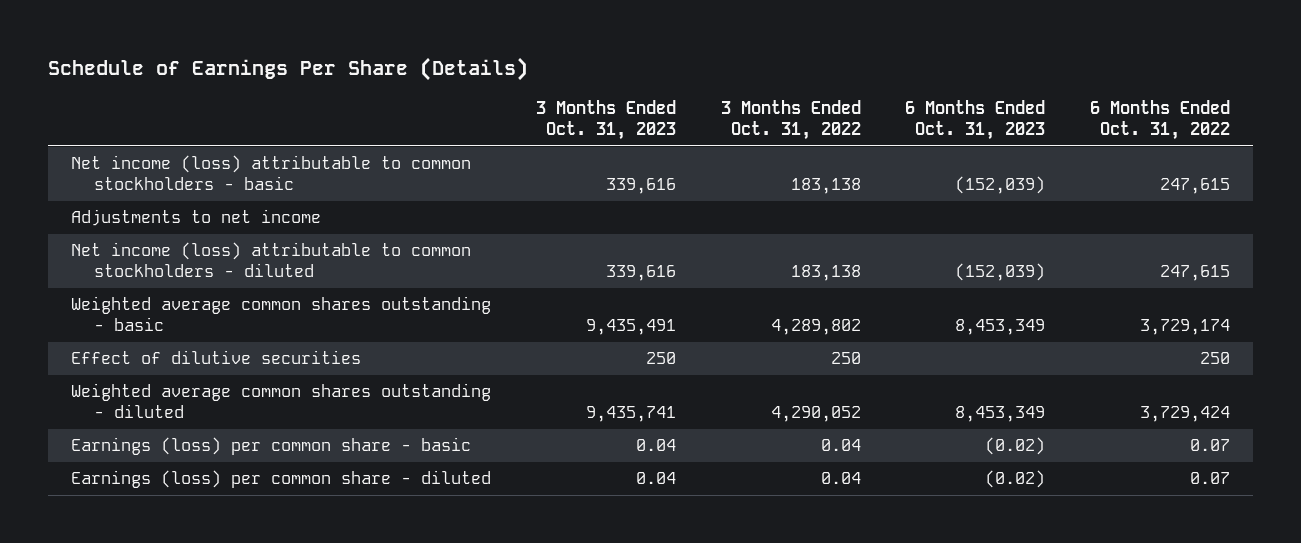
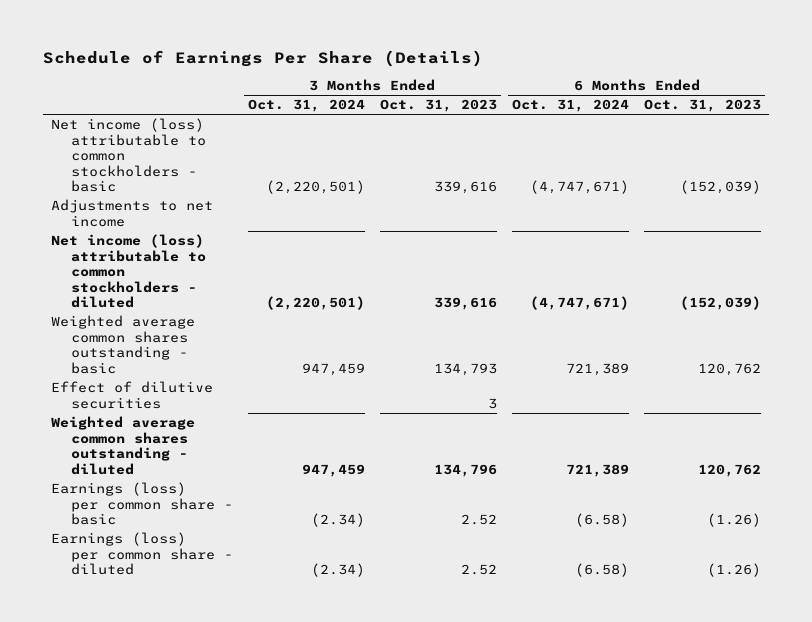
- | 3 Months Ended Oct. 31, 2023 | 3 Months Ended Oct. 31, 2022 | 6 Months Ended Oct. 31, 2023 | 6 Months Ended Oct. 31, 2022
+ | 3 Months Ended Oct. 31, 2024 | 3 Months Ended Oct. 31, 2023 | 6 Months Ended Oct. 31, 2024 | 6 Months Ended Oct. 31, 2023
- Weighted average common shares outstanding - basic | 9,435,491 | 4,289,802 | 8,453,349 | 3,729,174
- Effect of dilutive securities | 250 | 250 | | 250
- Weighted average common shares outstanding - diluted | 9,435,741 | 4,290,052 | 8,453,349 | 3,729,424
- Earnings (loss) per common share - basic | 0.04 | 0.04 | (0.02) | 0.07
- Earnings (loss) per common share - diluted | 0.04 | 0.04 | (0.02) | 0.07
+ Weighted average common shares outstanding - basic | 947,459 | 134,793 | 721,389 | 120,762
+ Effect of dilutive securities | | 3 | |
+ Weighted average common shares outstanding - diluted | 947,459 | 134,796 | 721,389 | 120,762
+ Earnings (loss) per common share - basic | (2.34) | 2.52 | (6.58) | (1.26)
+ Earnings (loss) per common share - diluted | (2.34) | 2.52 | (6.58) | (1.26)

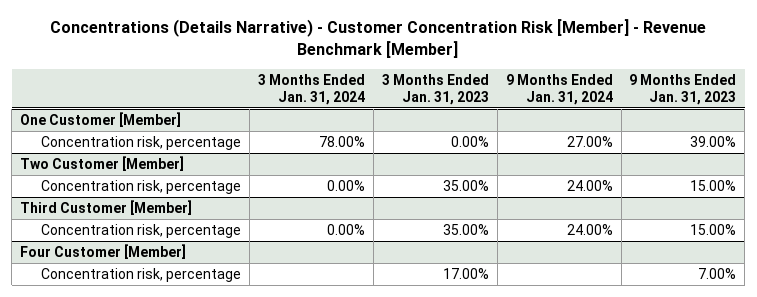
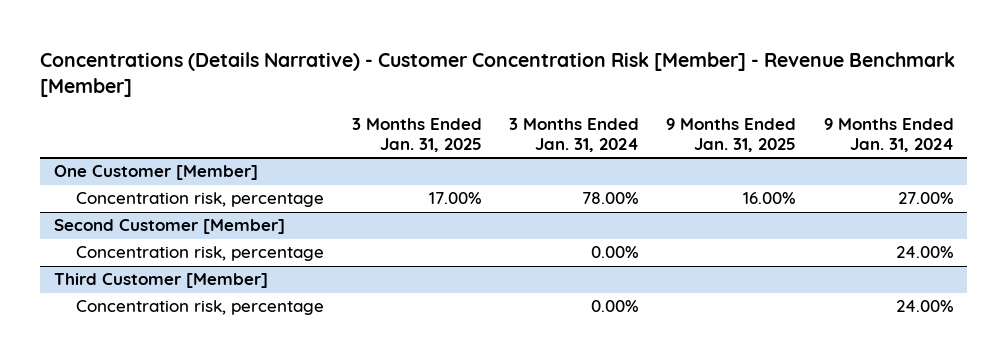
- | 3 Months Ended Jan. 31, 2024 | 3 Months Ended Jan. 31, 2023 | 9 Months Ended Jan. 31, 2024 | 9 Months Ended Jan. 31, 2023
+ | 3 Months Ended Jan. 31, 2025 | 3 Months Ended Jan. 31, 2024 | 9 Months Ended Jan. 31, 2025 | 9 Months Ended Jan. 31, 2024
- Two Customer [Member]
+ Second Customer [Member]
- Four Customer [Member]
- Concentration risk, percentage | | 17.00% | | 7.00%

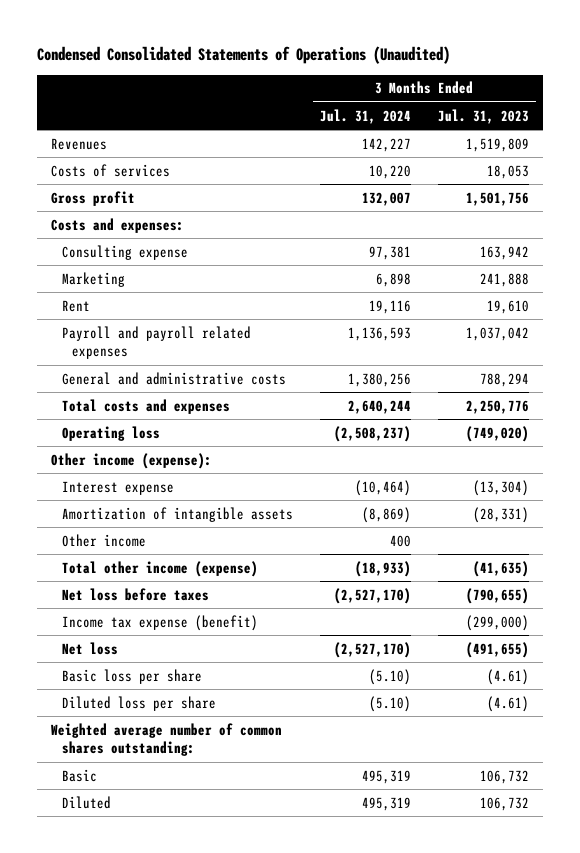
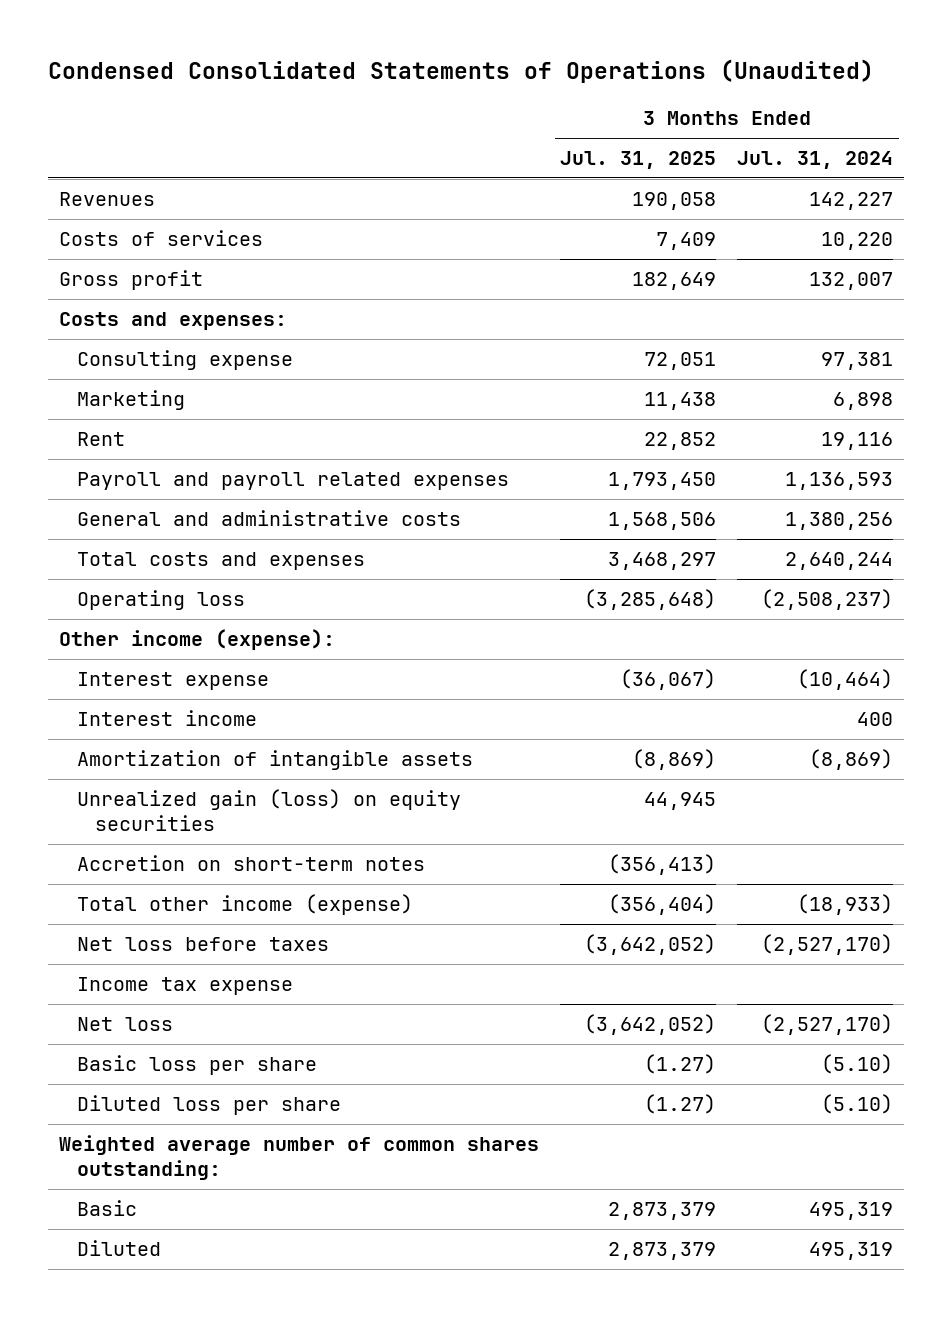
- | 3 Months Ended Jul. 31, 2024 | 3 Months Ended Jul. 31, 2023
+ | 3 Months Ended Jul. 31, 2025 | 3 Months Ended Jul. 31, 2024
+ Interest income | | 400
- Other income | 400 |
+ Unrealized gain (loss) on equity securities | 44,945 |
+ Accretion on short-term notes | (356,413) |
- Income tax expense (benefit) | | (299,000)
+ Income tax expense

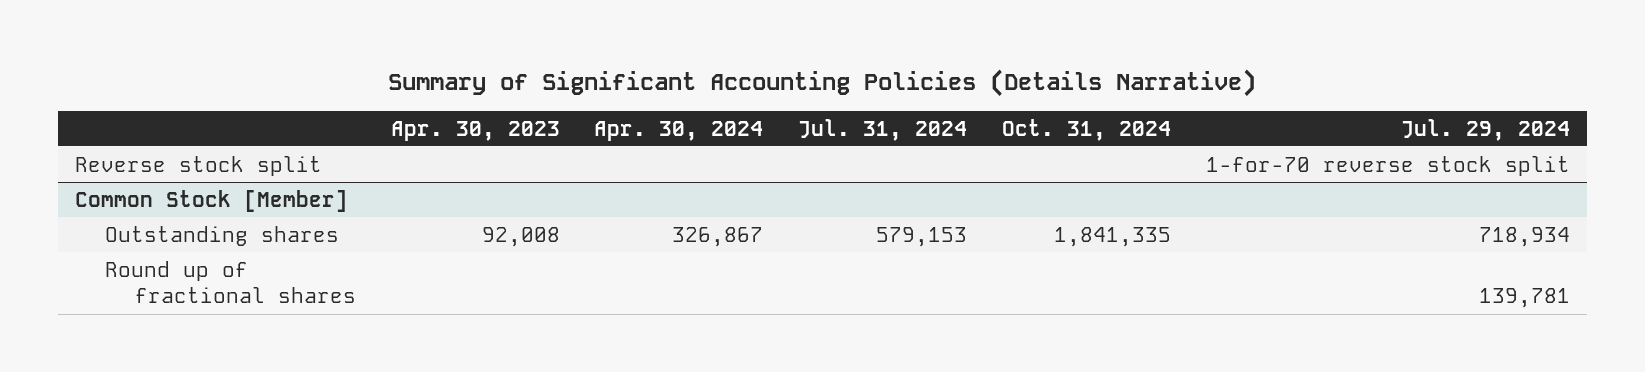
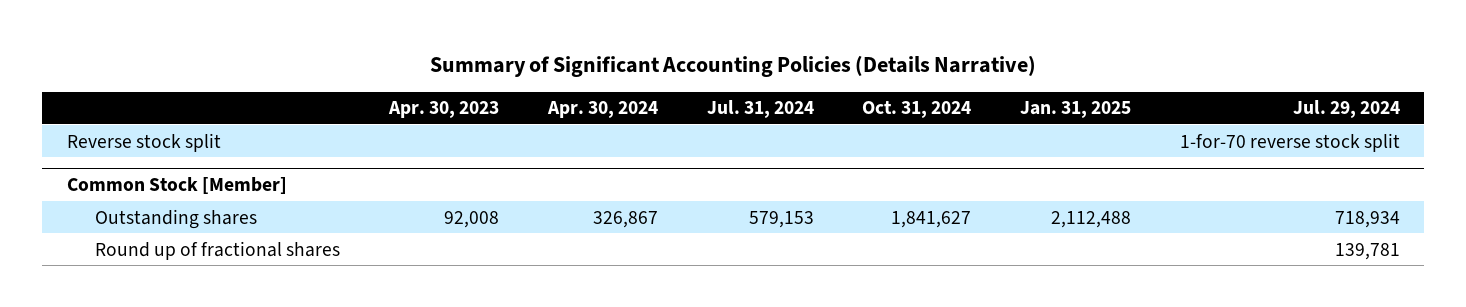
- | Apr. 30, 2023 | Apr. 30, 2024 | Jul. 31, 2024 | Oct. 31, 2024 | Jul. 29, 2024
+ | Apr. 30, 2023 | Apr. 30, 2024 | Jul. 31, 2024 | Oct. 31, 2024 | Jan. 31, 2025 | Jul. 29, 2024
@ Common Stock [Member]
- Outstanding shares | 92,008 | 326,867 | 579,153 | 1,841,335 | 718,934
+ Outstanding shares | 92,008 | 326,867 | 579,153 | 1,841,627 | 2,112,488 | 718,934

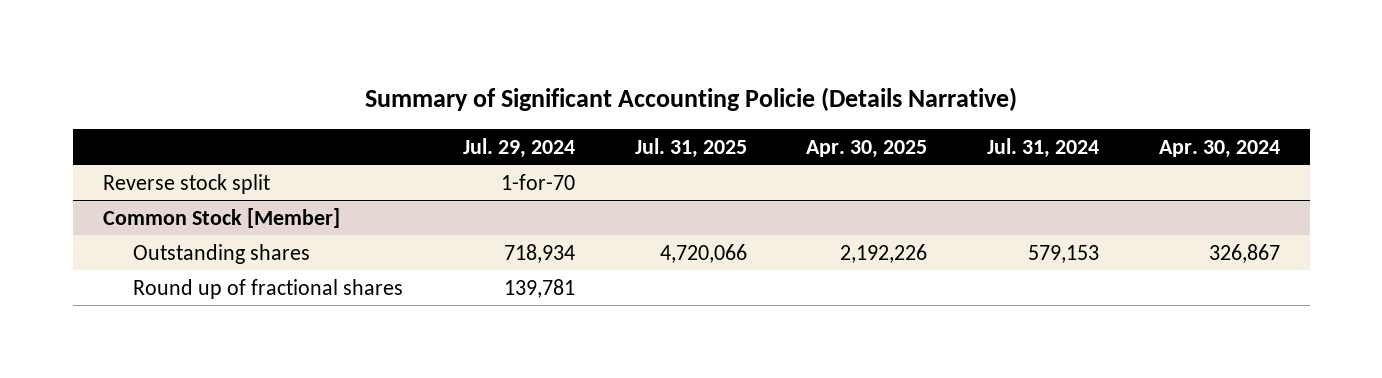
- Summary of Significant Accounting Policies (Details Narrative)
+ Summary of Significant Accounting Policie (Details Narrative)
- | Apr. 30, 2023 | Apr. 30, 2024 | Jul. 31, 2024 | Oct. 31, 2024 | Jan. 31, 2025 | Jul. 29, 2024
+ | Jul. 29, 2024 | Jul. 31, 2025 | Apr. 30, 2025 | Jul. 31, 2024 | Apr. 30, 2024
- Reverse stock split | | | | | | 1-for-70 reverse stock split
+ Reverse stock split | 1-for-70 | | | |

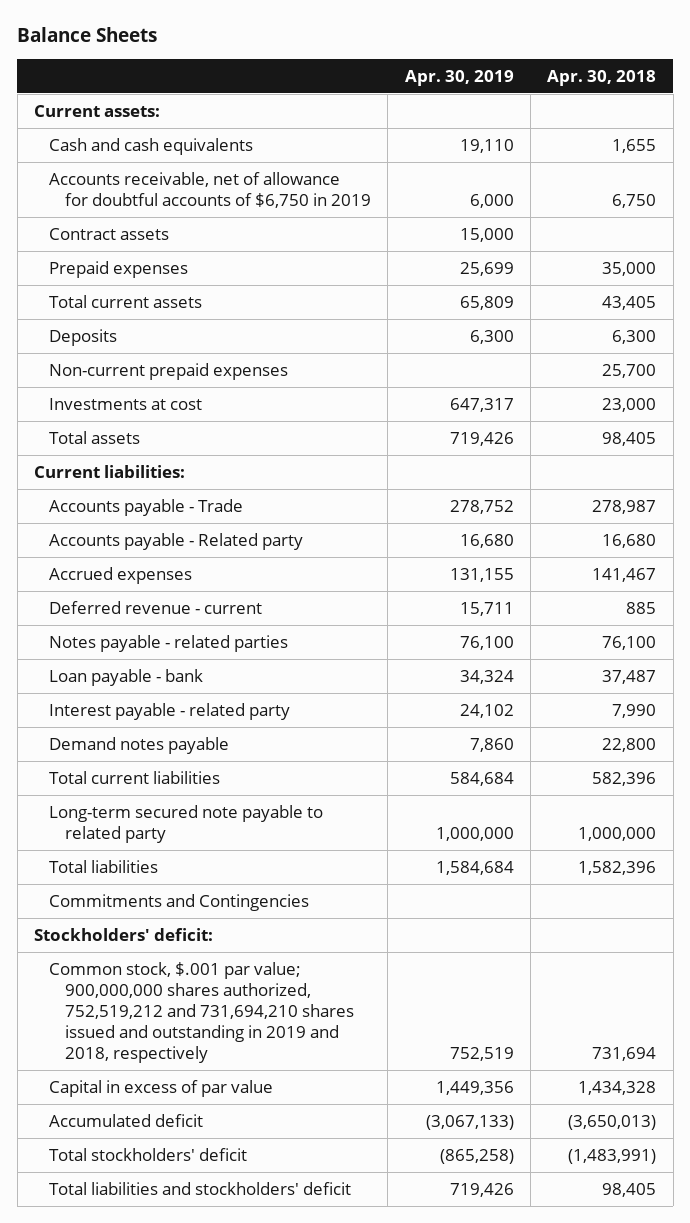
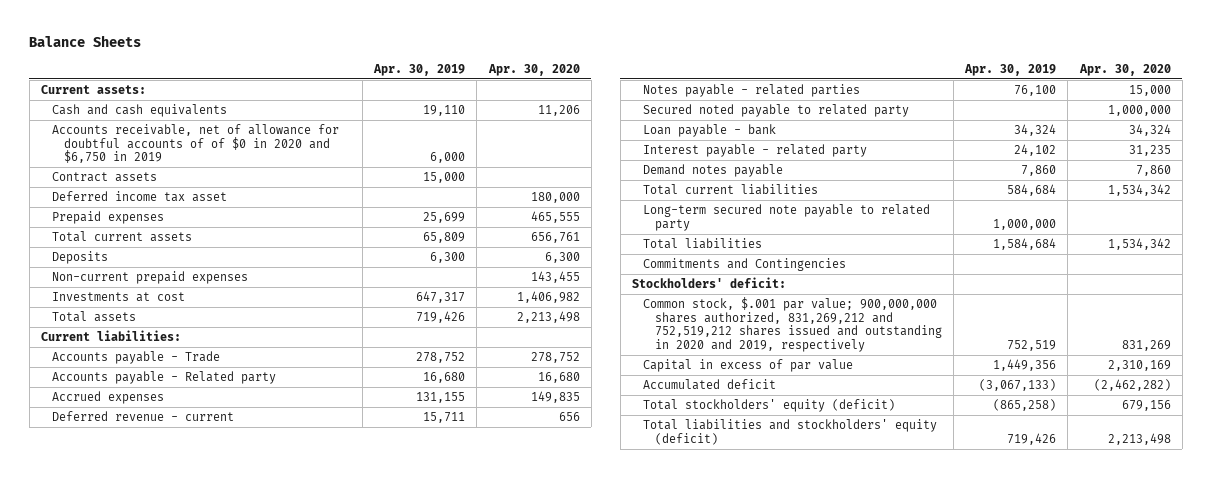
- | Apr. 30, 2019 | Apr. 30, 2018
+ | Apr. 30, 2019 | Apr. 30, 2020
- Accounts receivable, net of allowance for doubtful accounts of $6,750 in 2019 | 6,000 | 6,750
+ Accounts receivable, net of allowance for doubtful accounts of of $0 in 2020 and $6,750 in 2019 | 6,000 |
+ Deferred income tax asset | | 180,000
+ Secured noted payable to related party | | 1,000,000
- Common stock, $.001 par value; 900,000,000 shares authorized, 752,519,212 and 731,694,210 shares issued and outstanding in 2019 and 2018, respectively | 752,519 | 731,694
+ Common stock, $.001 par value; 900,000,000 shares authorized, 831,269,212 and 752,519,212 shares issued and outstanding in 2020 and 2019, respectively | 752,519 | 831,269
- Total stockholders' deficit | (865,258) | (1,483,991)
- Total liabilities and stockholders' deficit | 719,426 | 98,405
+ Total stockholders' equity (deficit) | (865,258) | 679,156
+ Total liabilities and stockholders' equity (deficit) | 719,426 | 2,213,498

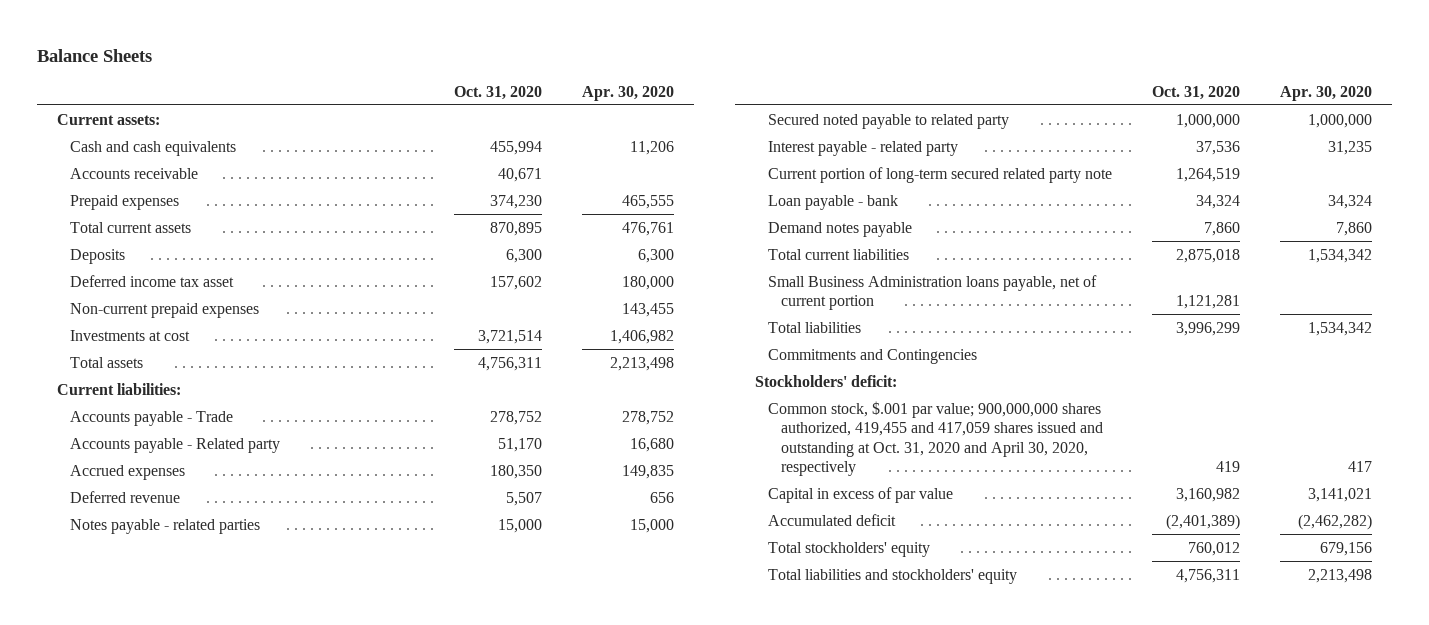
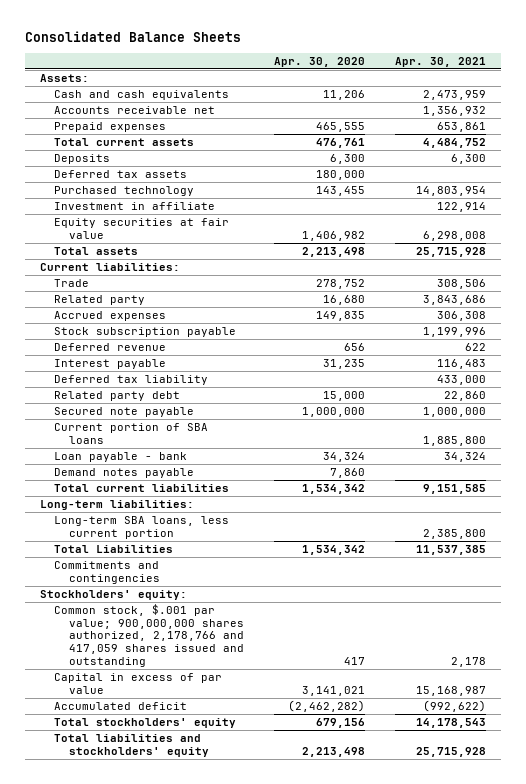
- Balance Sheets
+ Consolidated Balance Sheets
- | Oct. 31, 2020 | Apr. 30, 2020
+ | Apr. 30, 2020 | Apr. 30, 2021
- Current assets:
+ Assets:
- Accounts receivable | 40,671 |
+ Accounts receivable net | | 1,356,932
- Deferred income tax asset | 157,602 | 180,000
- Non-current prepaid expenses | | 143,455
- Investments at cost | 3,721,514 | 1,406,982
+ Deferred tax assets | 180,000 |
+ Purchased technology | 143,455 | 14,803,954
+ Investment in affiliate | | 122,914
+ Equity securities at fair value | 1,406,982 | 6,298,008
- Accounts payable - Trade | 278,752 | 278,752
- Accounts payable - Related party | 51,170 | 16,680
+ Trade | 278,752 | 308,506
+ Related party | 16,680 | 3,843,686
+ Stock subscription payable | | 1,199,996
- Notes payable - related parties | 15,000 | 15,000
- Secured noted payable to related party | 1,000,000 | 1,000,000
- Interest payable - related party | 37,536 | 31,235
- Current portion of long-term secured related party note | 1,264,519 |
+ Interest payable | 31,235 | 116,483
+ Deferred tax liability | | 433,000
+ Related party debt | 15,000 | 22,860
+ Secured note payable | 1,000,000 | 1,000,000
+ Current portion of SBA loans | | 1,885,800
- Small Business Administration loans payable, net of current portion | 1,121,281 |
- Total liabilities | 3,996,299 | 1,534,342
- Commitments and Contingencies
- Stockholders' deficit:
- Common stock, $.001 par value; 900,000,000 shares authorized, 419,455 and 417,059 shares issued and outstanding at Oct. 31, 2020 and April 30, 2020, respectively | 419 | 417
+ Long-term liabilities:
+ Long-term SBA loans, less current portion | | 2,385,800
+ Total Liabilities | 1,534,342 | 11,537,385
+ Commitments and contingencies
+ Stockholders' equity:
+ Common stock, $.001 par value; 900,000,000 shares authorized, 2,178,766 and 417,059 shares issued and outstanding | 417 | 2,178

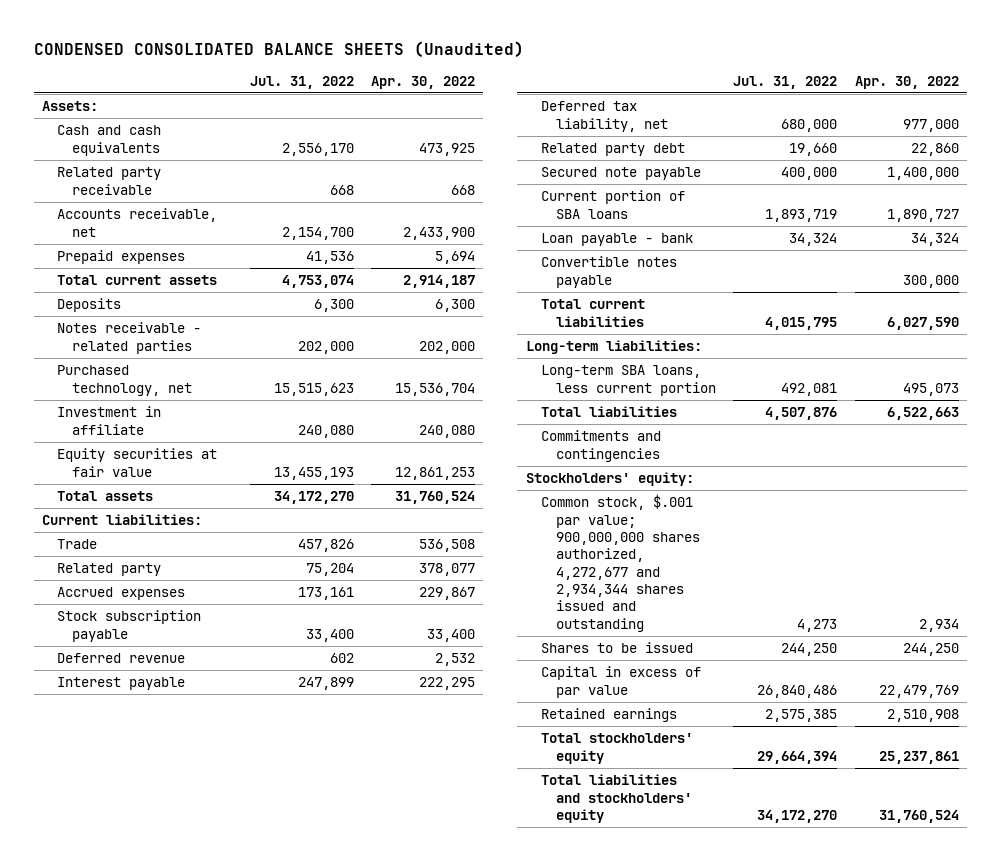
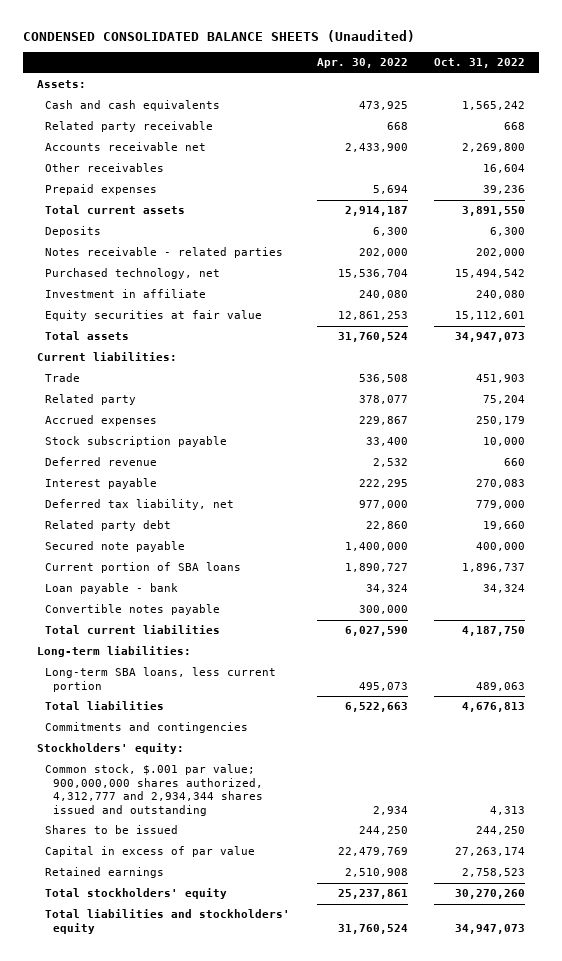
- | Jul. 31, 2022 | Apr. 30, 2022
+ | Apr. 30, 2022 | Oct. 31, 2022
- Accounts receivable, net | 2,154,700 | 2,433,900
+ Accounts receivable net | 2,433,900 | 2,269,800
+ Other receivables | | 16,604
- Common stock, $.001 par value; 900,000,000 shares authorized, 4,272,677 and 2,934,344 shares issued and outstanding | 4,273 | 2,934
+ Common stock, $.001 par value; 900,000,000 shares authorized, 4,312,777 and 2,934,344 shares issued and outstanding | 2,934 | 4,313

